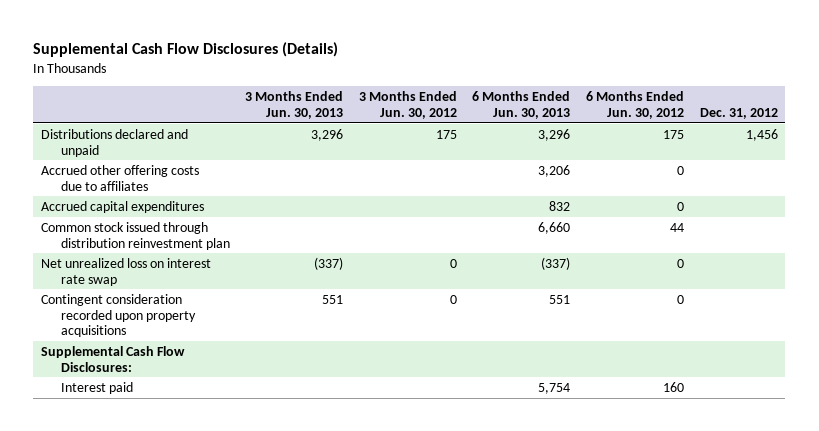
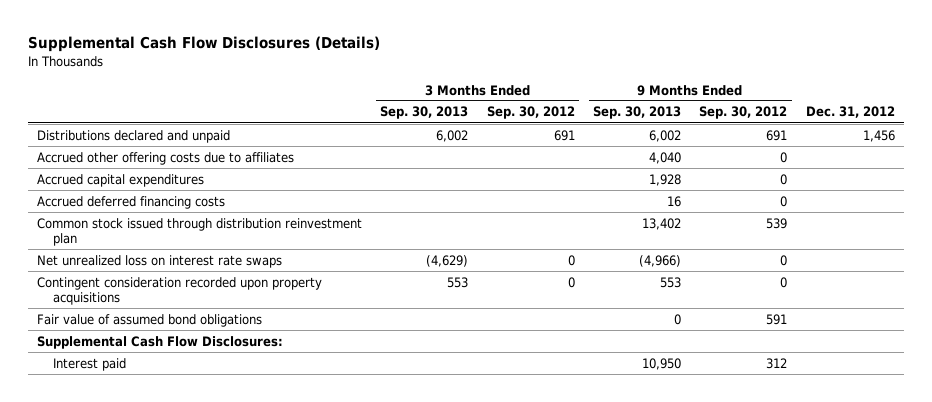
- | 3 Months Ended Jun. 30, 2013 | 3 Months Ended Jun. 30, 2012 | 6 Months Ended Jun. 30, 2013 | 6 Months Ended Jun. 30, 2012 | Dec. 31, 2012
+ | 3 Months Ended Sep. 30, 2013 | 3 Months Ended Sep. 30, 2012 | 9 Months Ended Sep. 30, 2013 | 9 Months Ended Sep. 30, 2012 | Dec. 31, 2012
+ Accrued deferred financing costs | | | 16 | 0 |
- Net unrealized loss on interest rate swap | (337) | 0 | (337) | 0 |
+ Net unrealized loss on interest rate swaps | (4,629) | 0 | (4,966) | 0 |
+ Fair value of assumed bond obligations | | | 0 | 591 |

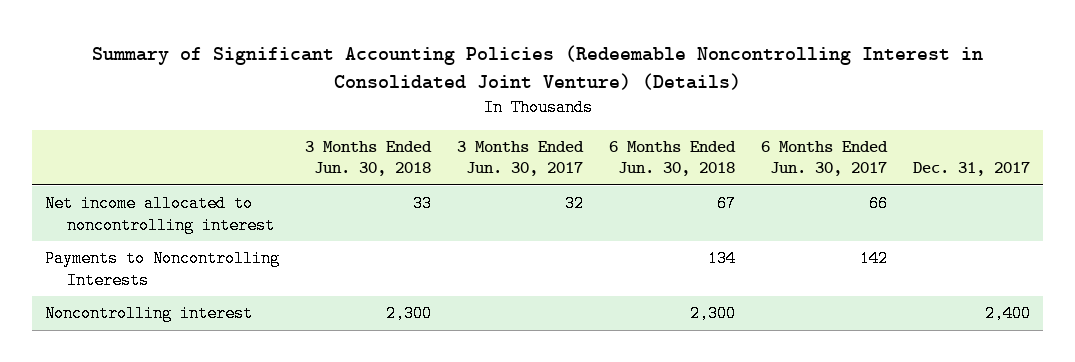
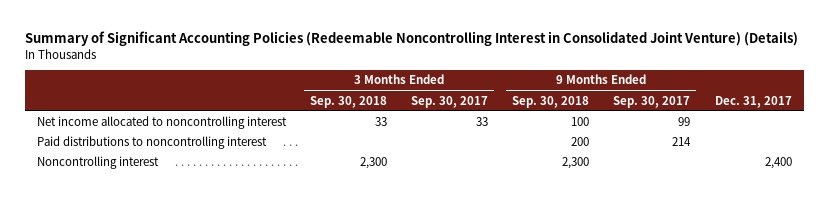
- | 3 Months Ended Jun. 30, 2018 | 3 Months Ended Jun. 30, 2017 | 6 Months Ended Jun. 30, 2018 | 6 Months Ended Jun. 30, 2017 | Dec. 31, 2017
+ | 3 Months Ended Sep. 30, 2018 | 3 Months Ended Sep. 30, 2017 | 9 Months Ended Sep. 30, 2018 | 9 Months Ended Sep. 30, 2017 | Dec. 31, 2017
- Payments to Noncontrolling Interests | | | 134 | 142 |
+ Paid distributions to noncontrolling interest | | | 200 | 214 |

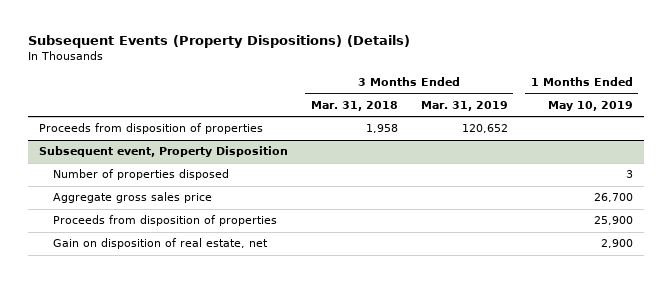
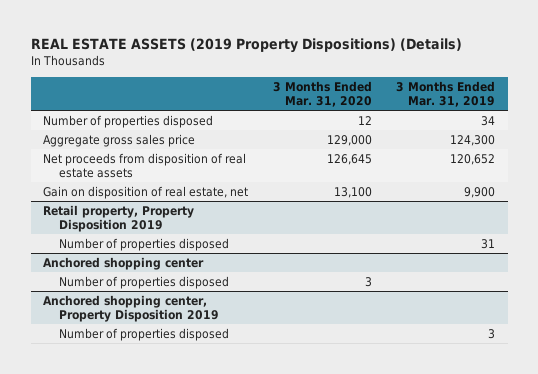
- Subsequent Events (Property Dispositions) (Details)
+ REAL ESTATE ASSETS (2019 Property Dispositions) (Details)
- | 3 Months Ended Mar. 31, 2018 | 3 Months Ended Mar. 31, 2019 | 1 Months Ended May 10, 2019
+ | 3 Months Ended Mar. 31, 2020 | 3 Months Ended Mar. 31, 2019
- Proceeds from disposition of properties | 1,958 | 120,652 |
- Subsequent event, Property Disposition
- Number of properties disposed | | | 3
- Aggregate gross sales price | | | 26,700
- Proceeds from disposition of properties | | | 25,900
- Gain on disposition of real estate, net | | | 2,900
+ Number of properties disposed | 12 | 34
+ Aggregate gross sales price | 129,000 | 124,300
+ Net proceeds from disposition of real estate assets | 126,645 | 120,652
+ Gain on disposition of real estate, net | 13,100 | 9,900
+ Retail property, Property Disposition 2019
+ Number of properties disposed | | 31
+ Anchored shopping center
+ Number of properties disposed | 3 |
+ Anchored shopping center, Property Disposition 2019
+ Number of properties disposed | | 3

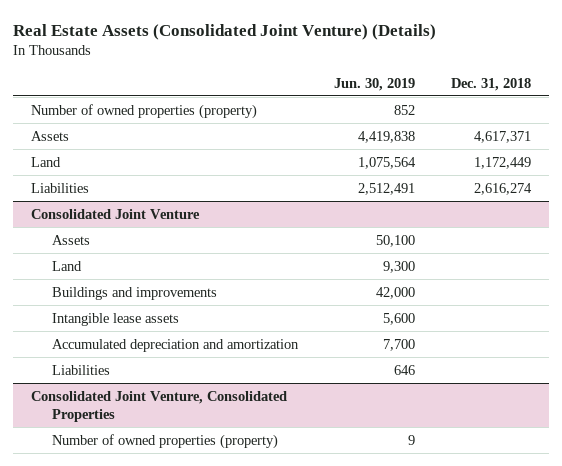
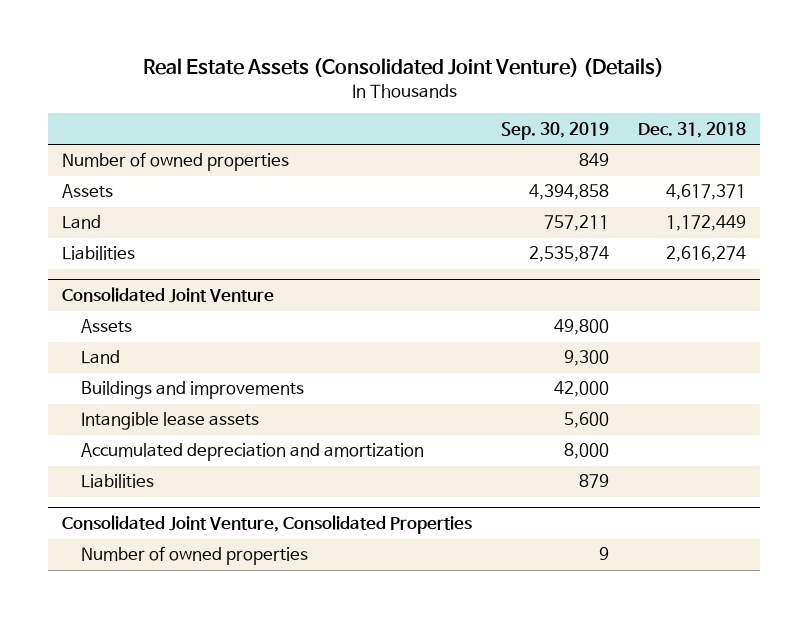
- | Jun. 30, 2019 | Dec. 31, 2018
+ | Sep. 30, 2019 | Dec. 31, 2018
- Number of owned properties (property) | 852 |
+ Number of owned properties | 849 |
@ Consolidated Joint Venture, Consolidated Properties
- Number of owned properties (property) | 9 |
+ Number of owned properties | 9 |

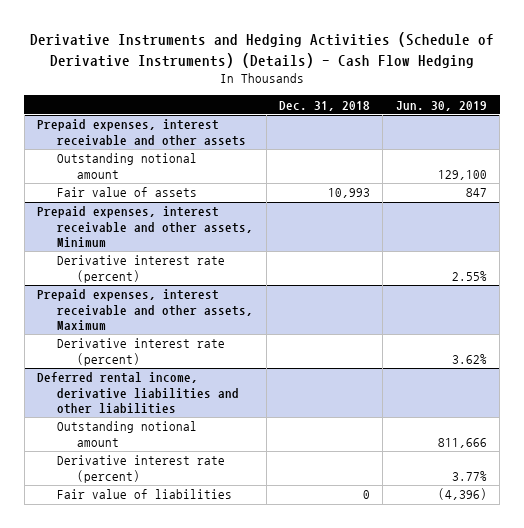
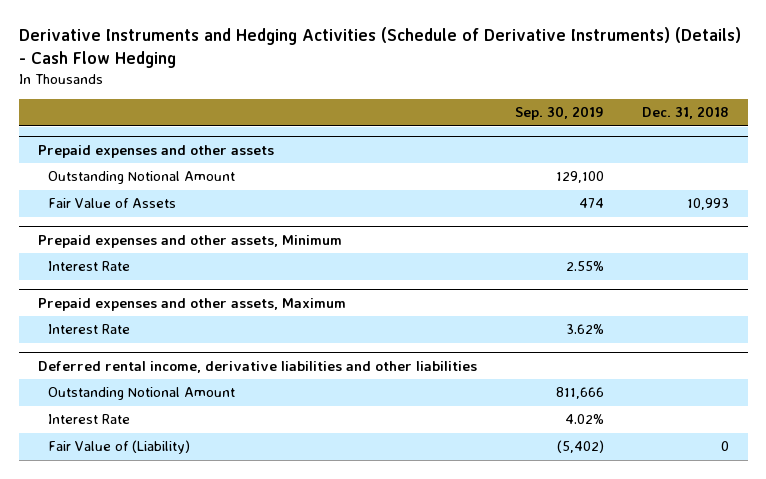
- | Dec. 31, 2018 | Jun. 30, 2019
+ | Sep. 30, 2019 | Dec. 31, 2018
- Prepaid expenses, interest receivable and other assets
- Outstanding notional amount | | 129,100
- Fair value of assets | 10,993 | 847
- Prepaid expenses, interest receivable and other assets, Minimum
- Derivative interest rate (percent) | | 2.55%
- Prepaid expenses, interest receivable and other assets, Maximum
- Derivative interest rate (percent) | | 3.62%
+ Prepaid expenses and other assets
+ Outstanding Notional Amount | 129,100 |
+ Fair Value of Assets | 474 | 10,993
+ Prepaid expenses and other assets, Minimum
+ Interest Rate | 2.55% |
+ Prepaid expenses and other assets, Maximum
+ Interest Rate | 3.62% |
@ Deferred rental income, derivative liabilities and other liabilities
- Outstanding notional amount | | 811,666
- Derivative interest rate (percent) | | 3.77%
- Fair value of liabilities | 0 | (4,396)
+ Outstanding Notional Amount | 811,666 |
+ Interest Rate | 4.02% |
+ Fair Value of (Liability) | (5,402) | 0

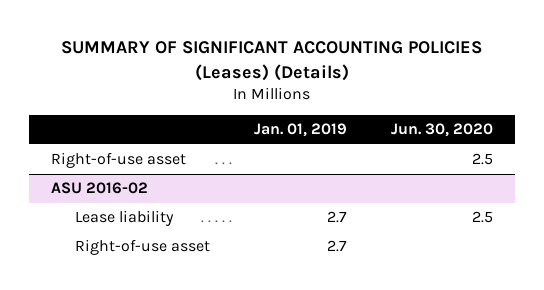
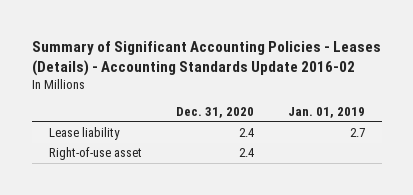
- SUMMARY OF SIGNIFICANT ACCOUNTING POLICIES (Leases) (Details)
+ Summary of Significant Accounting Policies - Leases (Details) - Accounting Standards Update 2016-02
- | Jan. 01, 2019 | Jun. 30, 2020
+ | Dec. 31, 2020 | Jan. 01, 2019
+ Lease liability | 2.4 | 2.7
- ASU 2016-02
- Lease liability | 2.7 | 2.5
- Right-of-use asset | 2.7 |

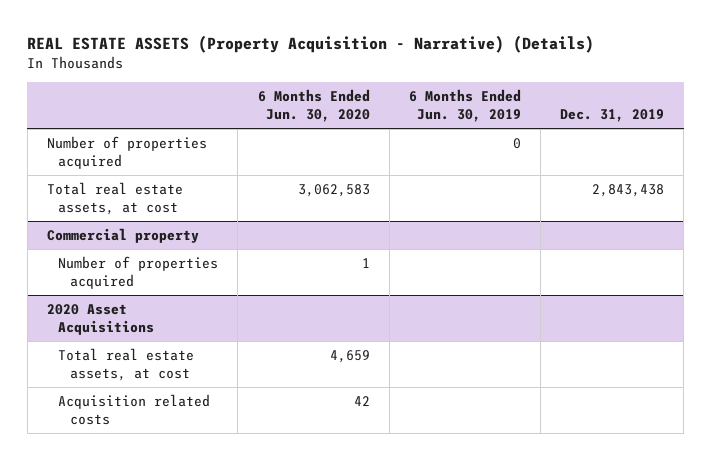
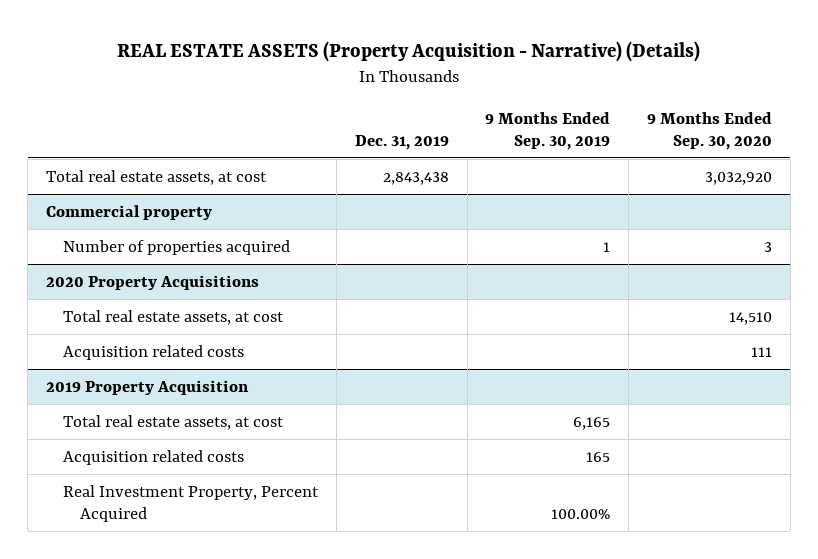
- | 6 Months Ended Jun. 30, 2020 | 6 Months Ended Jun. 30, 2019 | Dec. 31, 2019
+ | Dec. 31, 2019 | 9 Months Ended Sep. 30, 2019 | 9 Months Ended Sep. 30, 2020
- Number of properties acquired | | 0 |
- 2020 Asset Acquisitions
+ 2020 Property Acquisitions
+ 2019 Property Acquisition
+ Total real estate assets, at cost | | 6,165 |
+ Acquisition related costs | | 165 |
+ Real Investment Property, Percent Acquired | | 100.00% |

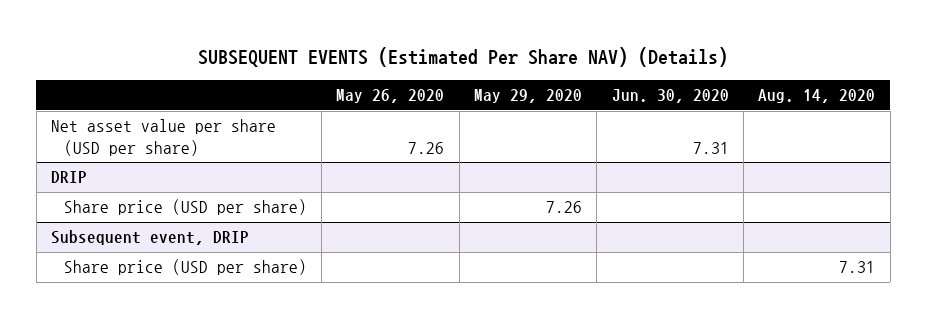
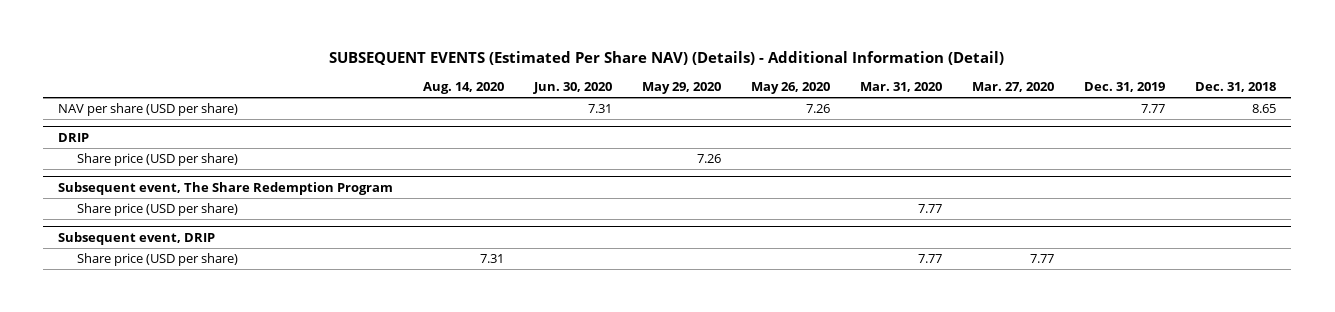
- SUBSEQUENT EVENTS (Estimated Per Share NAV) (Details)
+ SUBSEQUENT EVENTS (Estimated Per Share NAV) (Details) - Additional Information (Detail)
- | May 26, 2020 | May 29, 2020 | Jun. 30, 2020 | Aug. 14, 2020
+ | Aug. 14, 2020 | Jun. 30, 2020 | May 29, 2020 | May 26, 2020 | Mar. 31, 2020 | Mar. 27, 2020 | Dec. 31, 2019 | Dec. 31, 2018
- Net asset value per share (USD per share) | 7.26 | | 7.31 |
+ NAV per share (USD per share) | | 7.31 | | 7.26 | | | 7.77 | 8.65
+ Subsequent event, The Share Redemption Program
+ Share price (USD per share) | | | | | 7.77 | | |

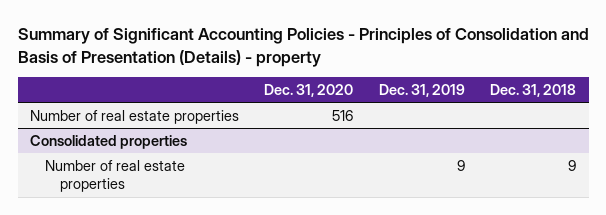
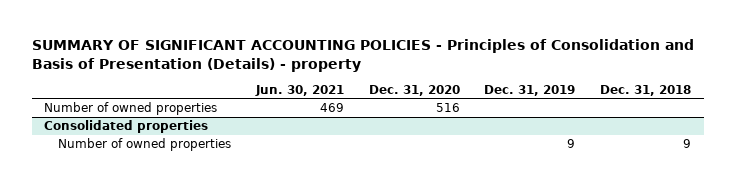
- Summary of Significant Accounting Policies - Principles of Consolidation and Basis of Presentation (Details) - property
+ SUMMARY OF SIGNIFICANT ACCOUNTING POLICIES - Principles of Consolidation and Basis of Presentation (Details) - property
- | Dec. 31, 2020 | Dec. 31, 2019 | Dec. 31, 2018
+ | Jun. 30, 2021 | Dec. 31, 2020 | Dec. 31, 2019 | Dec. 31, 2018
- Number of real estate properties | 516 | |
+ Number of owned properties | 469 | 516 | |
@ Consolidated properties
- Number of real estate properties | | 9 | 9
+ Number of owned properties | | | 9 | 9

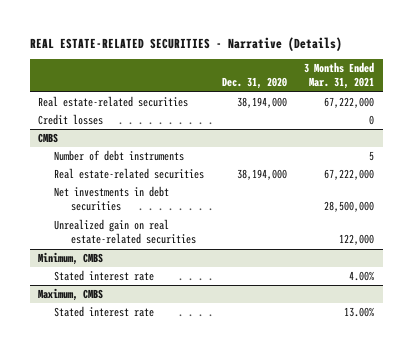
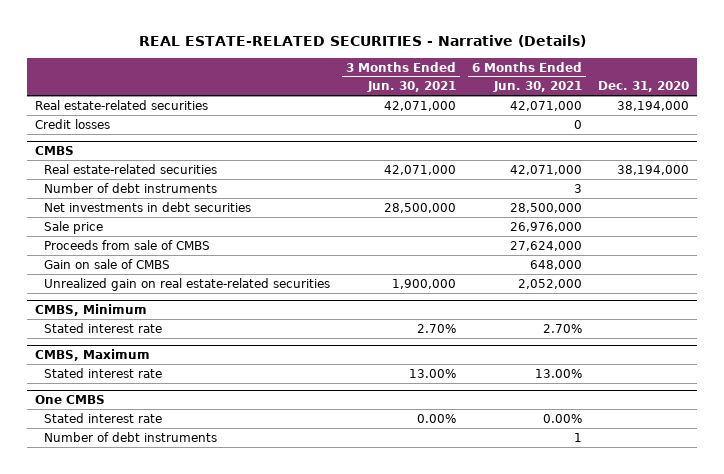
- | Dec. 31, 2020 | 3 Months Ended Mar. 31, 2021
+ | 3 Months Ended Jun. 30, 2021 | 6 Months Ended Jun. 30, 2021 | Dec. 31, 2020
@ CMBS
moved down: Number of debt instruments | | 3 |
+ Sale price | | 26,976,000 |
+ Proceeds from sale of CMBS | | 27,624,000 |
+ Gain on sale of CMBS | | 648,000 |
- Minimum, CMBS
+ CMBS, Minimum
- Maximum, CMBS
+ CMBS, Maximum
+ One CMBS
+ Stated interest rate | 0.00% | 0.00% |
+ Number of debt instruments | | 1 |

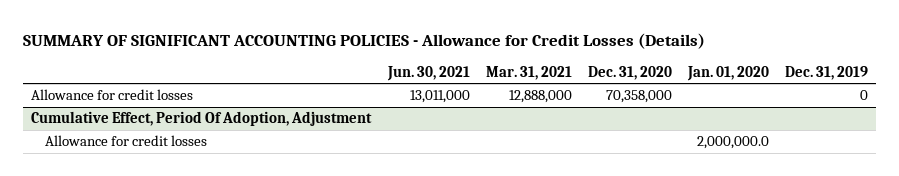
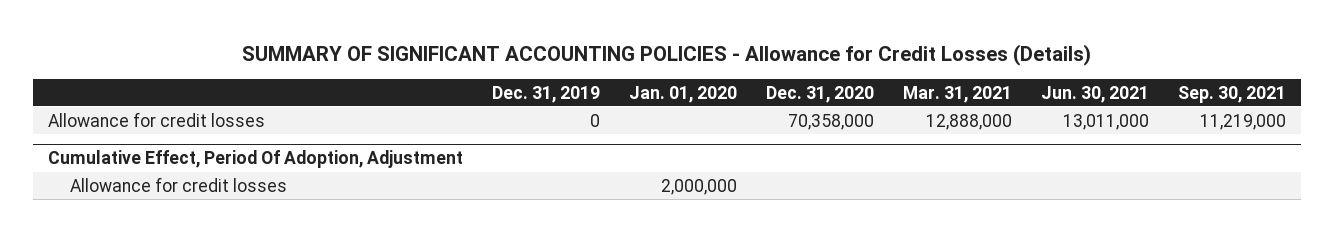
- | Jun. 30, 2021 | Mar. 31, 2021 | Dec. 31, 2020 | Jan. 01, 2020 | Dec. 31, 2019
+ | Dec. 31, 2019 | Jan. 01, 2020 | Dec. 31, 2020 | Mar. 31, 2021 | Jun. 30, 2021 | Sep. 30, 2021
@ Cumulative Effect, Period Of Adoption, Adjustment
- Allowance for credit losses | | | | 2,000,000.0 |
+ Allowance for credit losses | | 2,000,000 | | | |

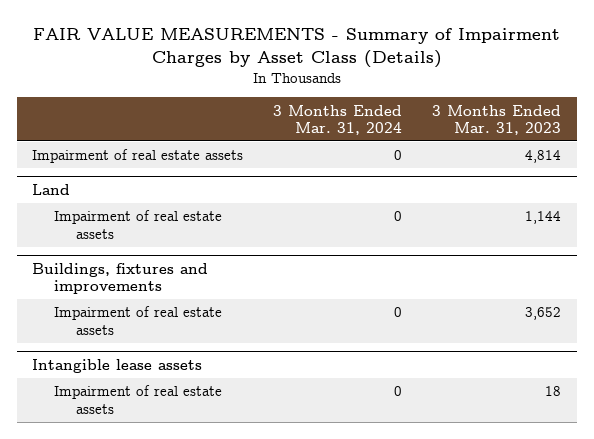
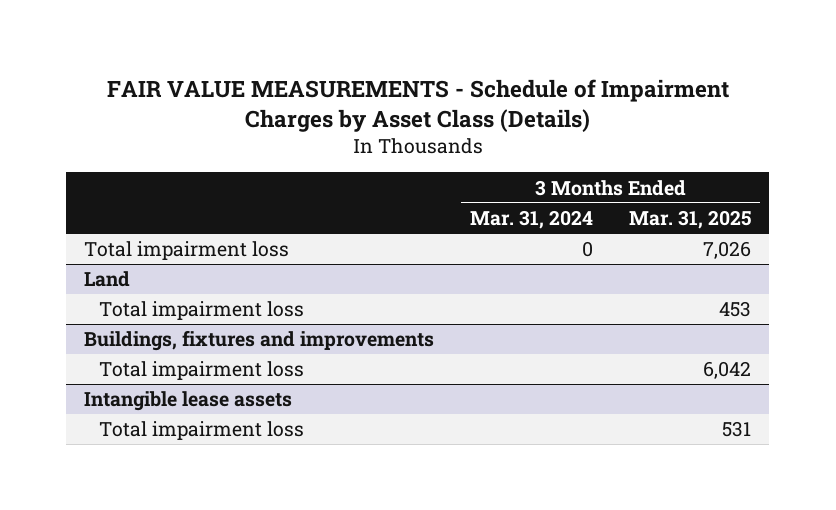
- FAIR VALUE MEASUREMENTS - Summary of Impairment Charges by Asset Class (Details)
+ FAIR VALUE MEASUREMENTS - Schedule of Impairment Charges by Asset Class (Details)
- | 3 Months Ended Mar. 31, 2024 | 3 Months Ended Mar. 31, 2023
+ | 3 Months Ended Mar. 31, 2024 | 3 Months Ended Mar. 31, 2025
- Impairment of real estate assets | 0 | 4,814
+ Total impairment loss | 0 | 7,026
@ Land
- Impairment of real estate assets | 0 | 1,144
+ Total impairment loss | | 453
@ Buildings, fixtures and improvements
- Impairment of real estate assets | 0 | 3,652
+ Total impairment loss | | 6,042
@ Intangible lease assets
- Impairment of real estate assets | 0 | 18
+ Total impairment loss | | 531

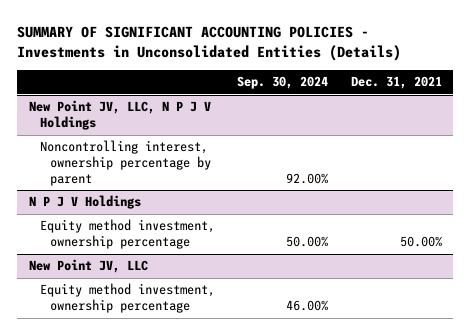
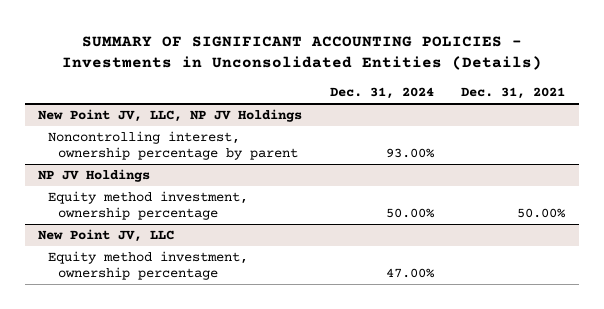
- | Sep. 30, 2024 | Dec. 31, 2021
+ | Dec. 31, 2024 | Dec. 31, 2021
- New Point JV, LLC, N P J V Holdings
+ New Point JV, LLC, NP JV Holdings
- N P J V Holdings
+ NP JV Holdings

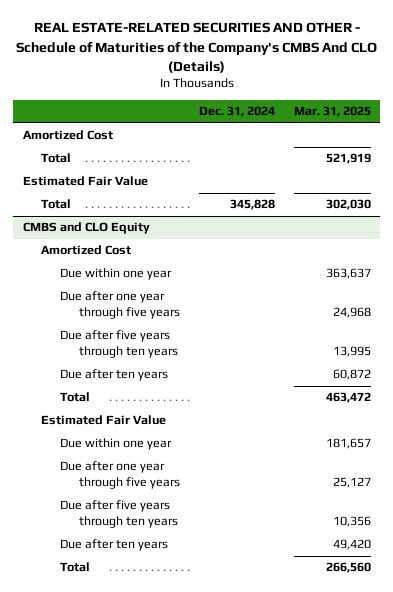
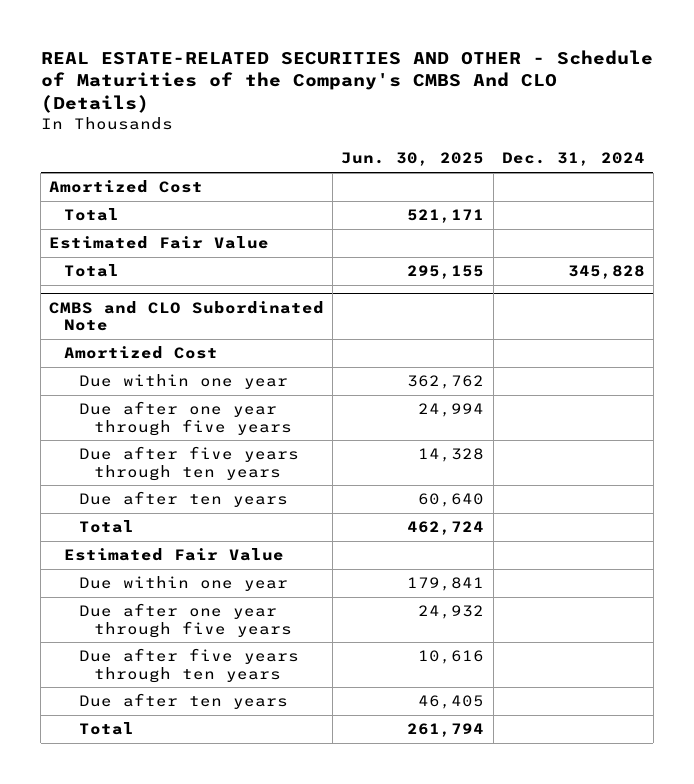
- | Dec. 31, 2024 | Mar. 31, 2025
+ | Jun. 30, 2025 | Dec. 31, 2024
- CMBS and CLO Equity
+ CMBS and CLO Subordinated Note

